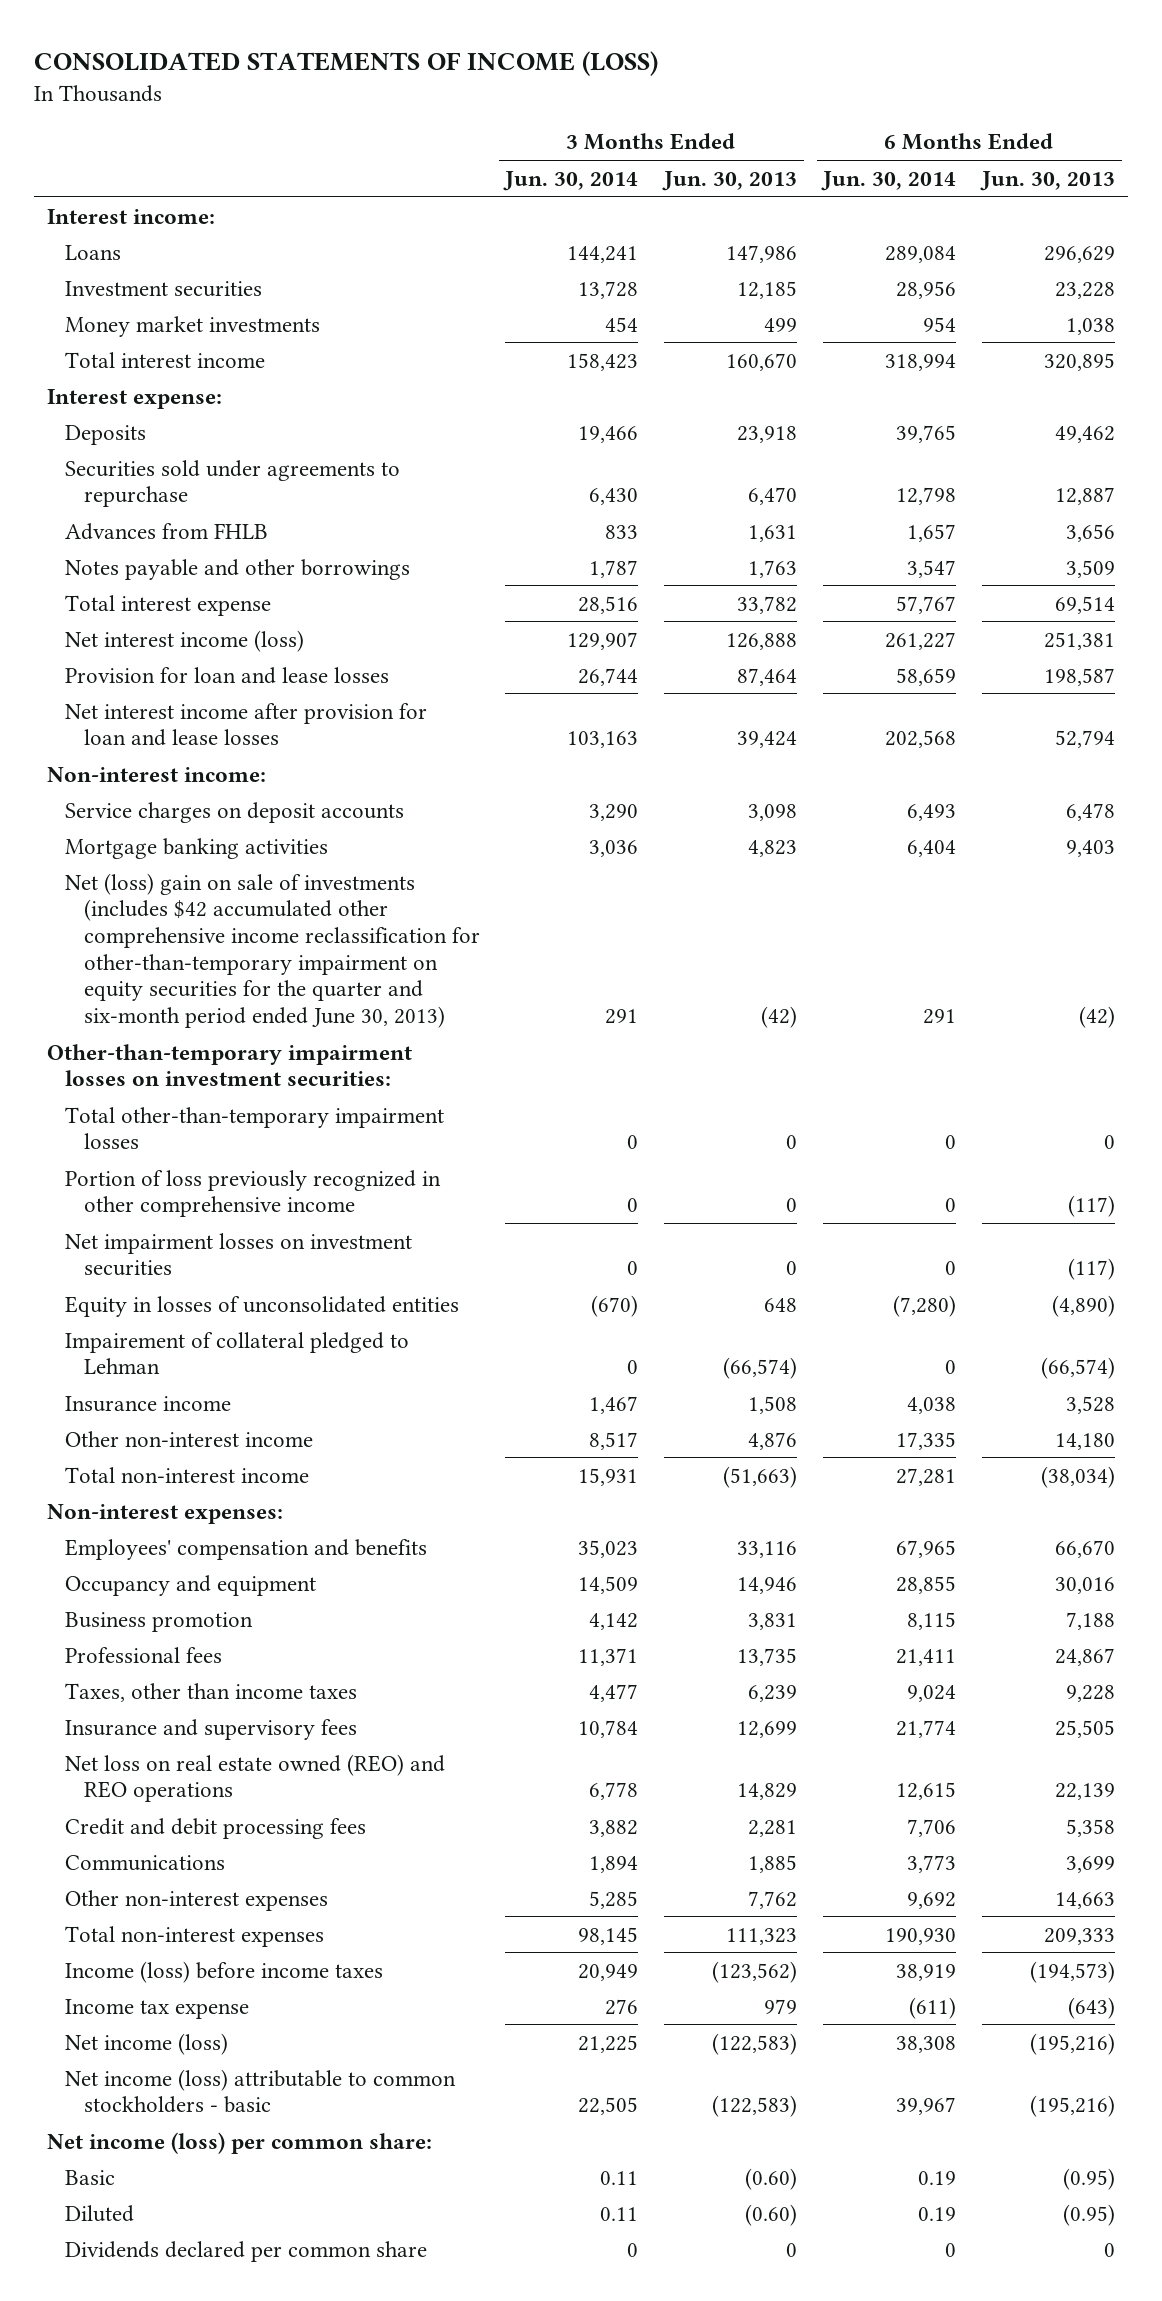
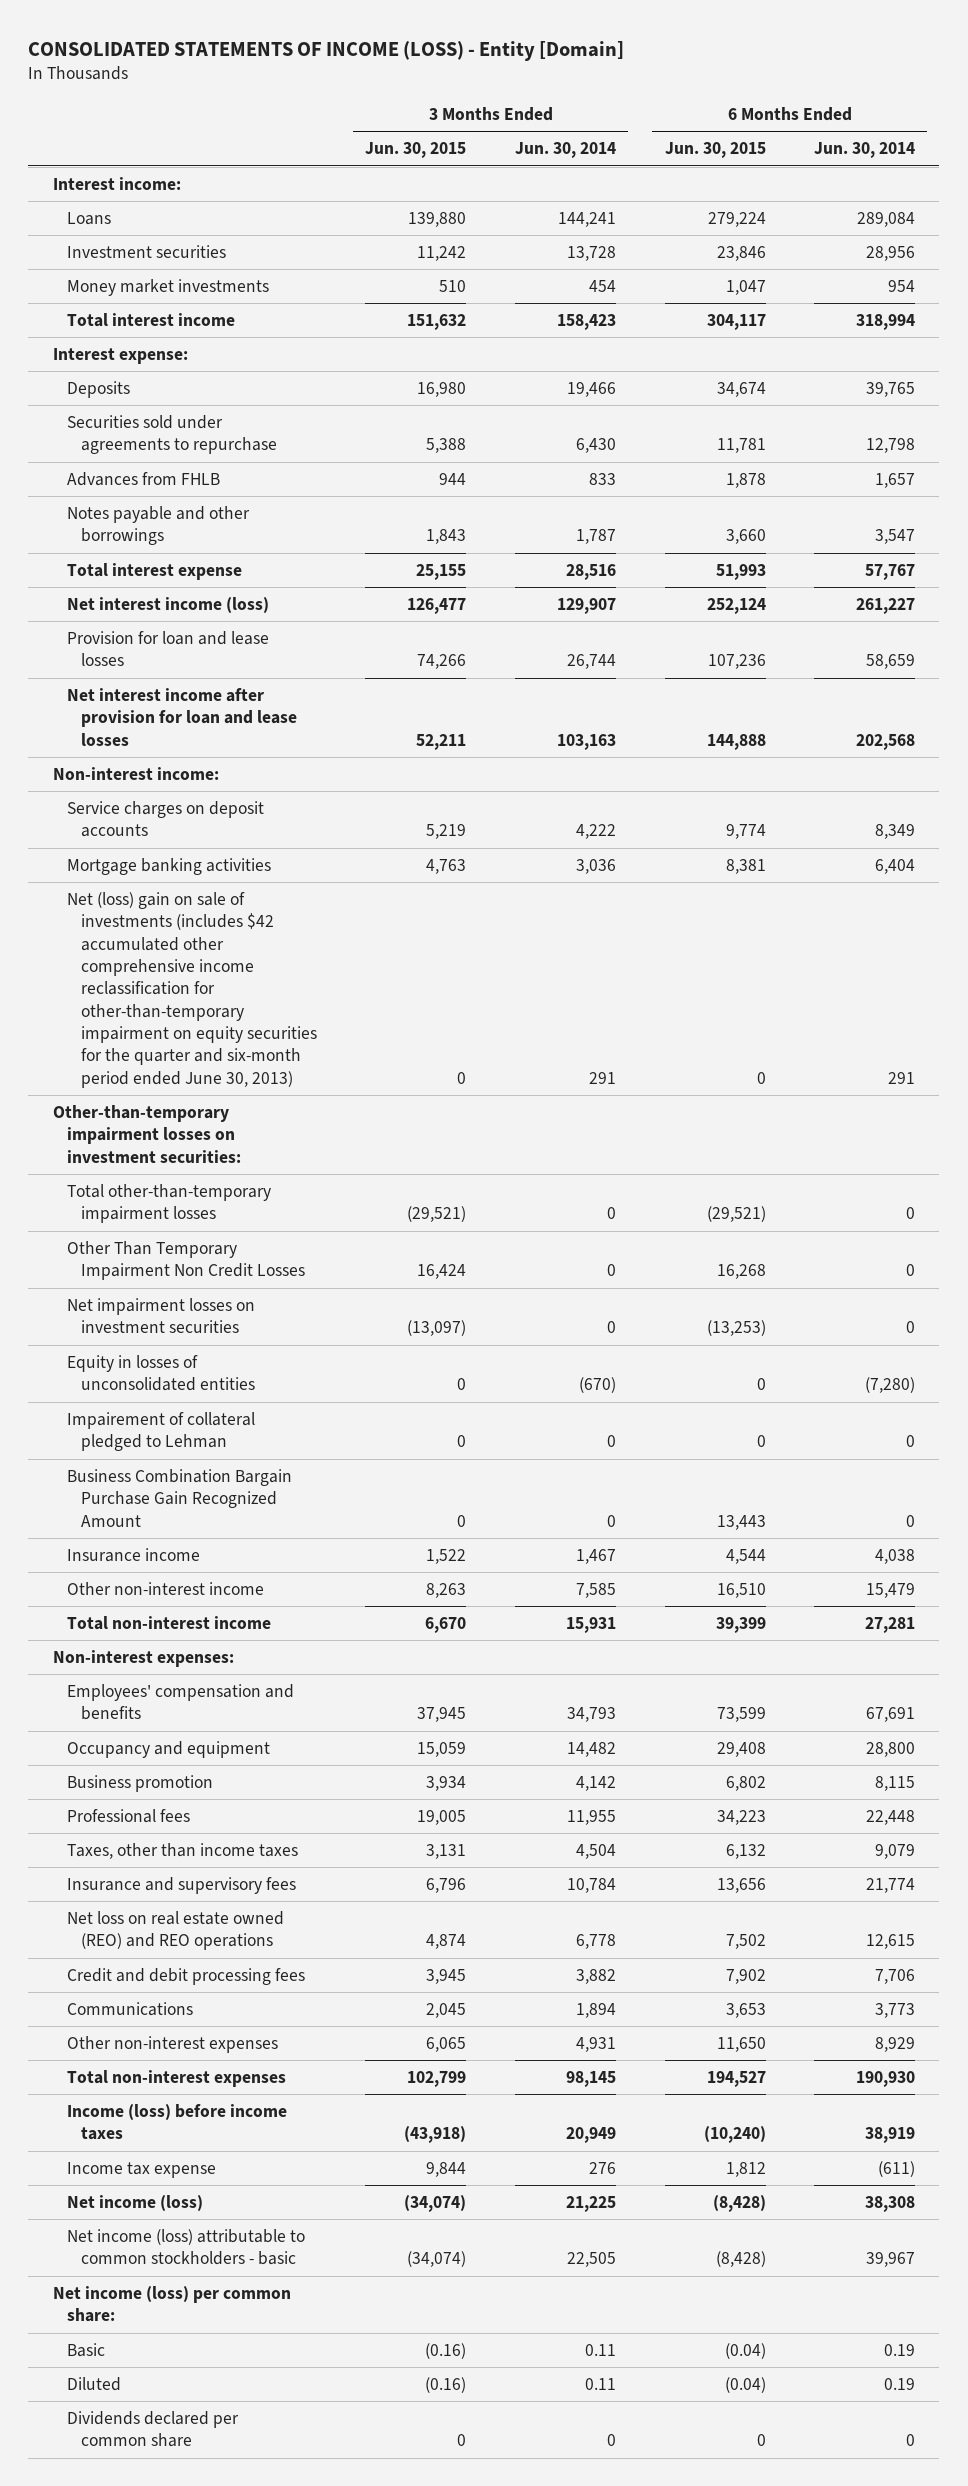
- CONSOLIDATED STATEMENTS OF INCOME (LOSS)
+ CONSOLIDATED STATEMENTS OF INCOME (LOSS) - Entity [Domain]
- | 3 Months Ended Jun. 30, 2014 | 3 Months Ended Jun. 30, 2013 | 6 Months Ended Jun. 30, 2014 | 6 Months Ended Jun. 30, 2013
+ | 3 Months Ended Jun. 30, 2015 | 3 Months Ended Jun. 30, 2014 | 6 Months Ended Jun. 30, 2015 | 6 Months Ended Jun. 30, 2014
- Service charges on deposit accounts | 3,290 | 3,098 | 6,493 | 6,478
+ Service charges on deposit accounts | 5,219 | 4,222 | 9,774 | 8,349
- Portion of loss previously recognized in other comprehensive income | 0 | 0 | 0 | (117)
+ Other Than Temporary Impairment Non Credit Losses | 16,424 | 0 | 16,268 | 0
+ Business Combination Bargain Purchase Gain Recognized Amount | 0 | 0 | 13,443 | 0
- Other non-interest income | 8,517 | 4,876 | 17,335 | 14,180
+ Other non-interest income | 8,263 | 7,585 | 16,510 | 15,479
- Employees' compensation and benefits | 35,023 | 33,116 | 67,965 | 66,670
- Occupancy and equipment | 14,509 | 14,946 | 28,855 | 30,016
+ Employees' compensation and benefits | 37,945 | 34,793 | 73,599 | 67,691
+ Occupancy and equipment | 15,059 | 14,482 | 29,408 | 28,800
- Professional fees | 11,371 | 13,735 | 21,411 | 24,867
- Taxes, other than income taxes | 4,477 | 6,239 | 9,024 | 9,228
+ Professional fees | 19,005 | 11,955 | 34,223 | 22,448
+ Taxes, other than income taxes | 3,131 | 4,504 | 6,132 | 9,079
- Other non-interest expenses | 5,285 | 7,762 | 9,692 | 14,663
+ Other non-interest expenses | 6,065 | 4,931 | 11,650 | 8,929

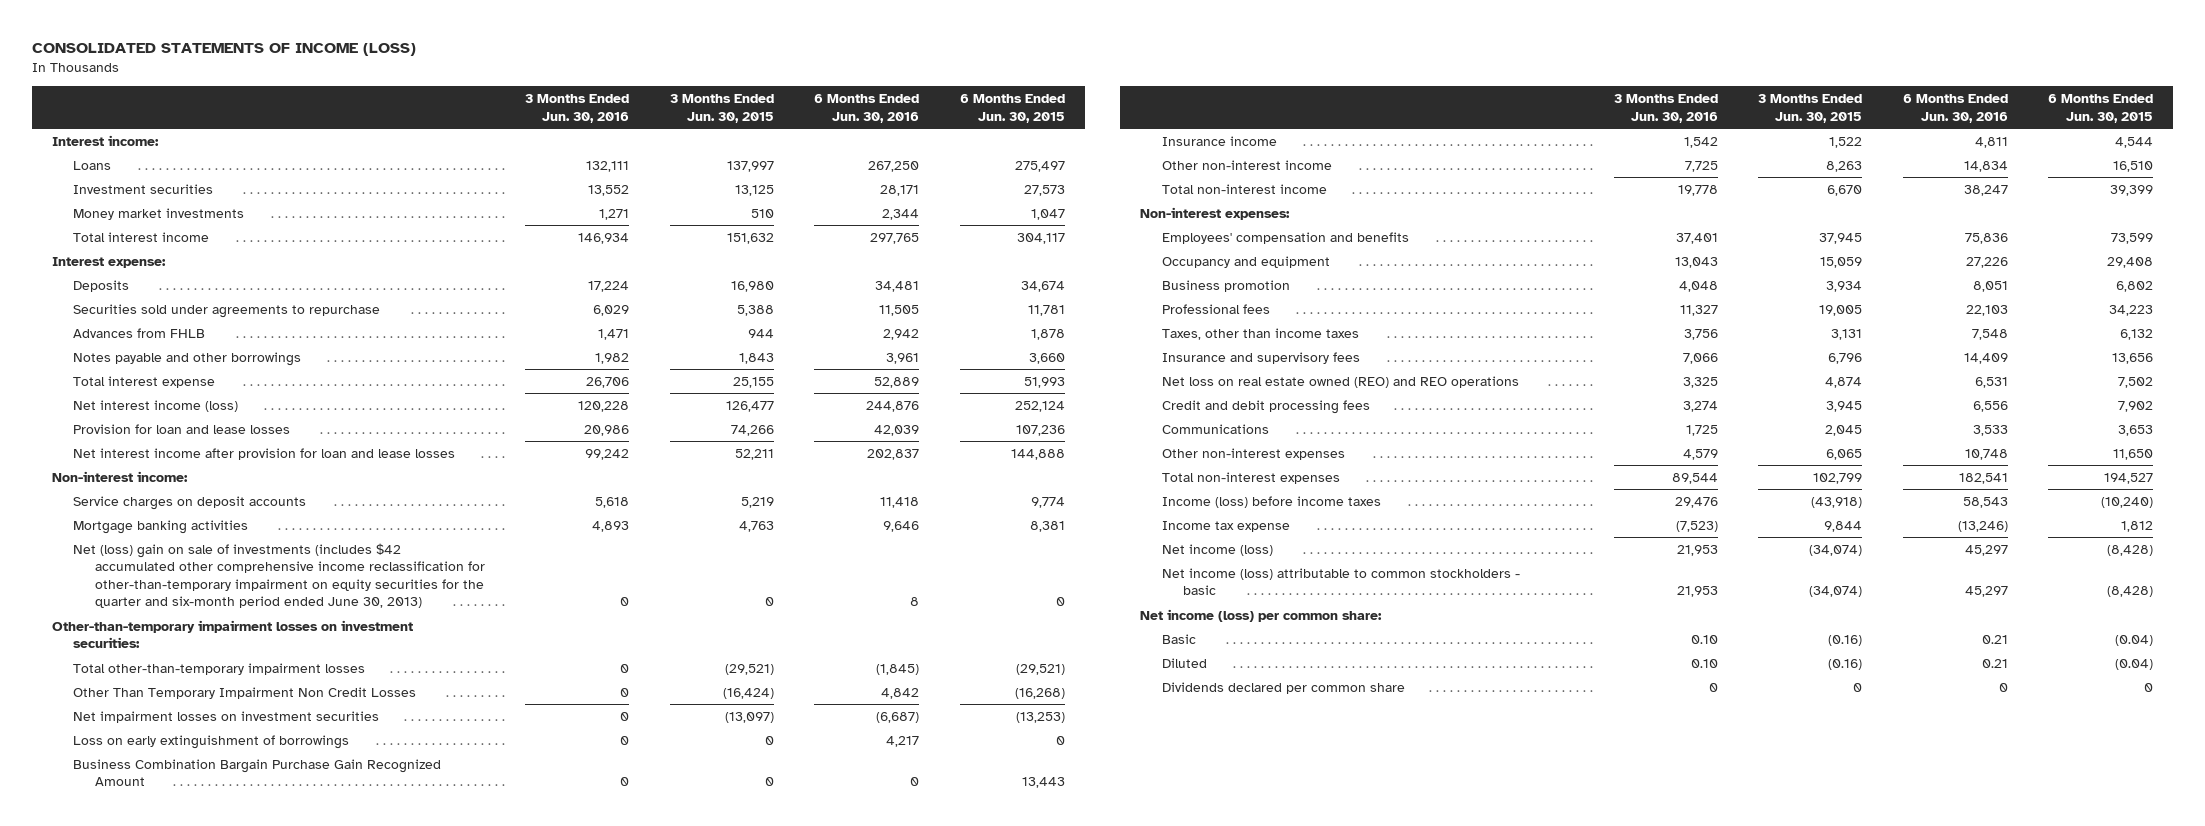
- CONSOLIDATED STATEMENTS OF INCOME (LOSS) - Entity [Domain]
+ CONSOLIDATED STATEMENTS OF INCOME (LOSS)
- | 3 Months Ended Jun. 30, 2015 | 3 Months Ended Jun. 30, 2014 | 6 Months Ended Jun. 30, 2015 | 6 Months Ended Jun. 30, 2014
+ | 3 Months Ended Jun. 30, 2016 | 3 Months Ended Jun. 30, 2015 | 6 Months Ended Jun. 30, 2016 | 6 Months Ended Jun. 30, 2015
- Loans | 139,880 | 144,241 | 279,224 | 289,084
- Investment securities | 11,242 | 13,728 | 23,846 | 28,956
+ Loans | 132,111 | 137,997 | 267,250 | 275,497
+ Investment securities | 13,552 | 13,125 | 28,171 | 27,573
- Other Than Temporary Impairment Non Credit Losses | 16,424 | 0 | 16,268 | 0
+ Other Than Temporary Impairment Non Credit Losses | 0 | (16,424) | 4,842 | (16,268)
- Equity in losses of unconsolidated entities | 0 | (670) | 0 | (7,280)
- Impairement of collateral pledged to Lehman | 0 | 0 | 0 | 0
+ Loss on early extinguishment of borrowings | 0 | 0 | 4,217 | 0

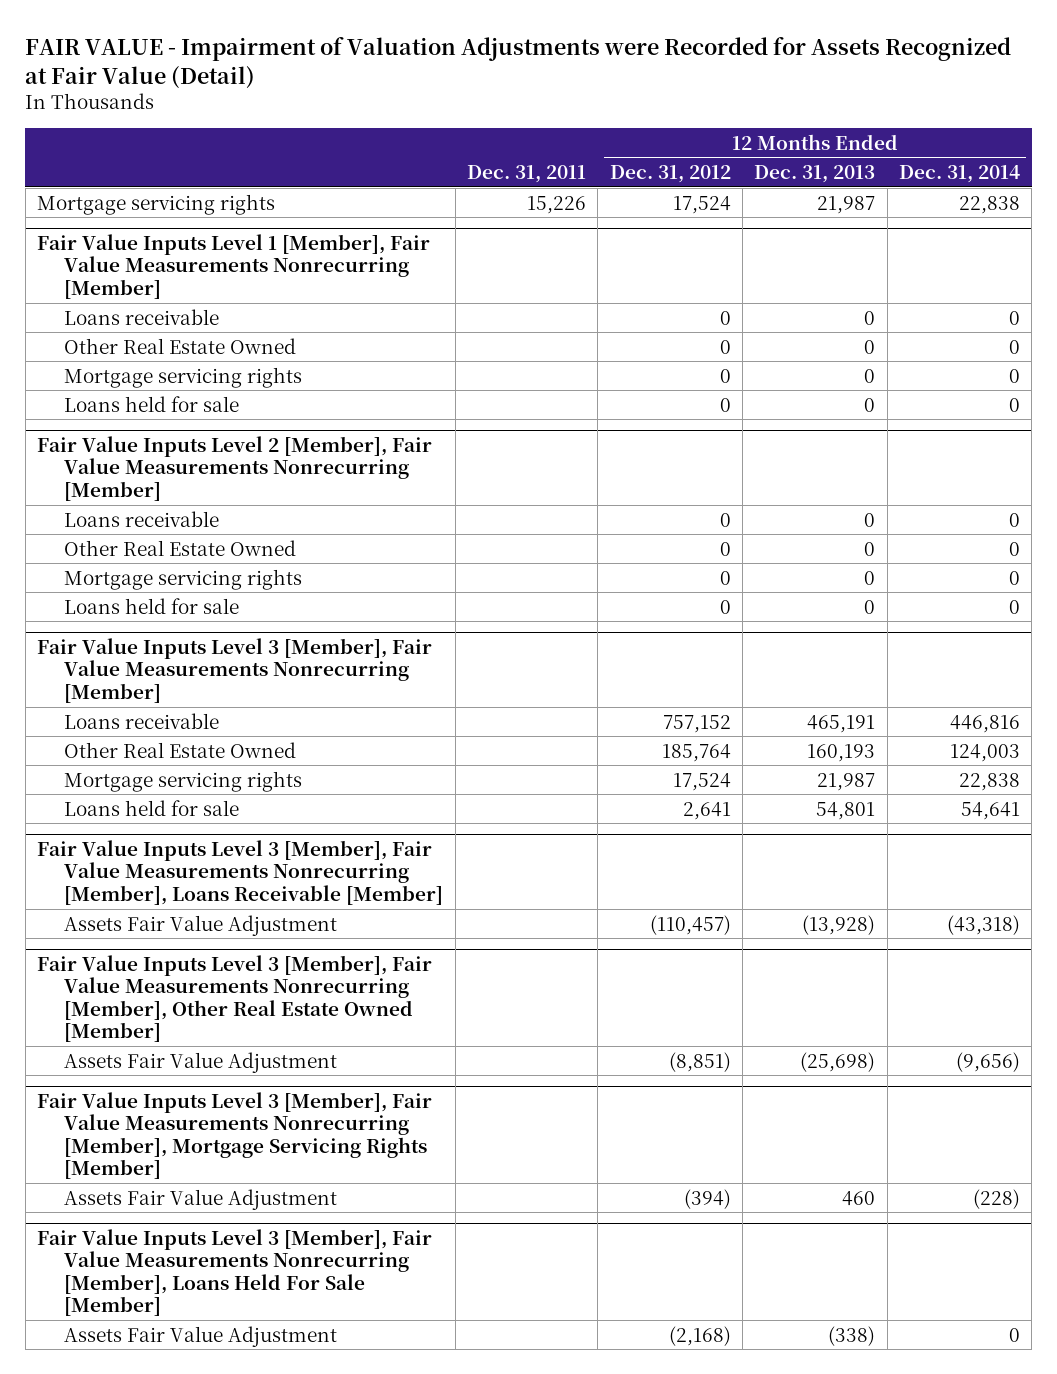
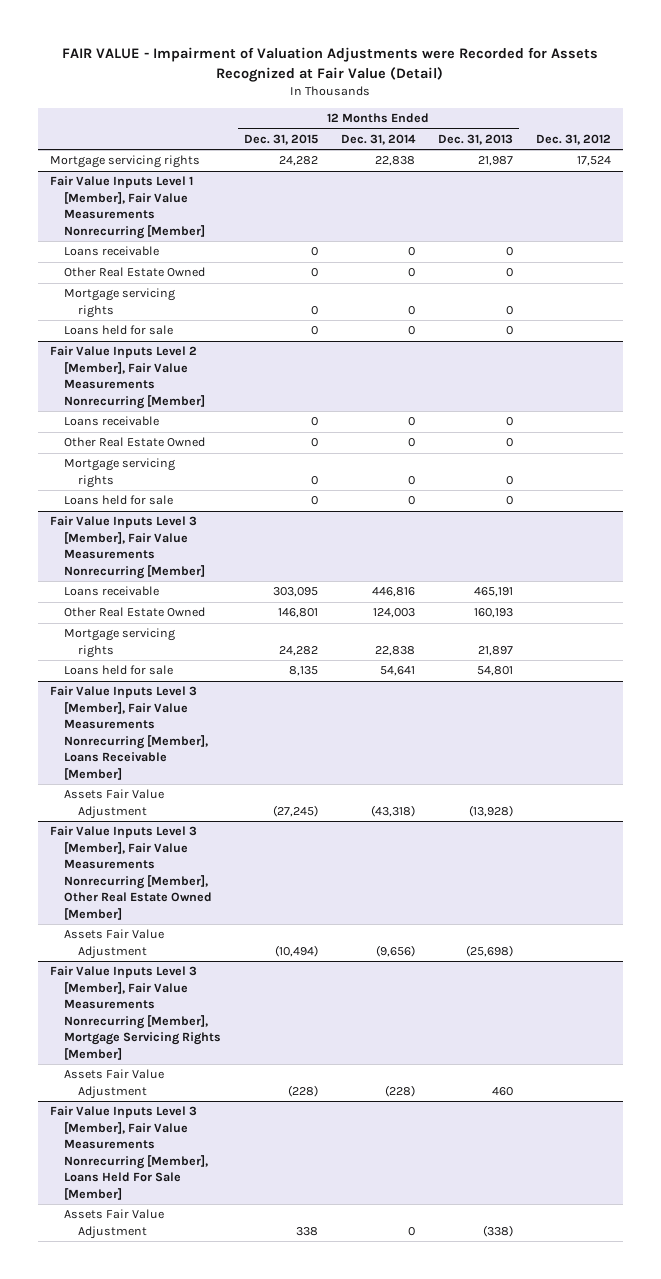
- | Dec. 31, 2011 | 12 Months Ended Dec. 31, 2012 | 12 Months Ended Dec. 31, 2013 | 12 Months Ended Dec. 31, 2014
+ | 12 Months Ended Dec. 31, 2015 | 12 Months Ended Dec. 31, 2014 | 12 Months Ended Dec. 31, 2013 | Dec. 31, 2012
@ Fair Value Inputs Level 3 [Member], Fair Value Measurements Nonrecurring [Member]
- Mortgage servicing rights | | 17,524 | 21,987 | 22,838
+ Mortgage servicing rights | 24,282 | 22,838 | 21,897 |

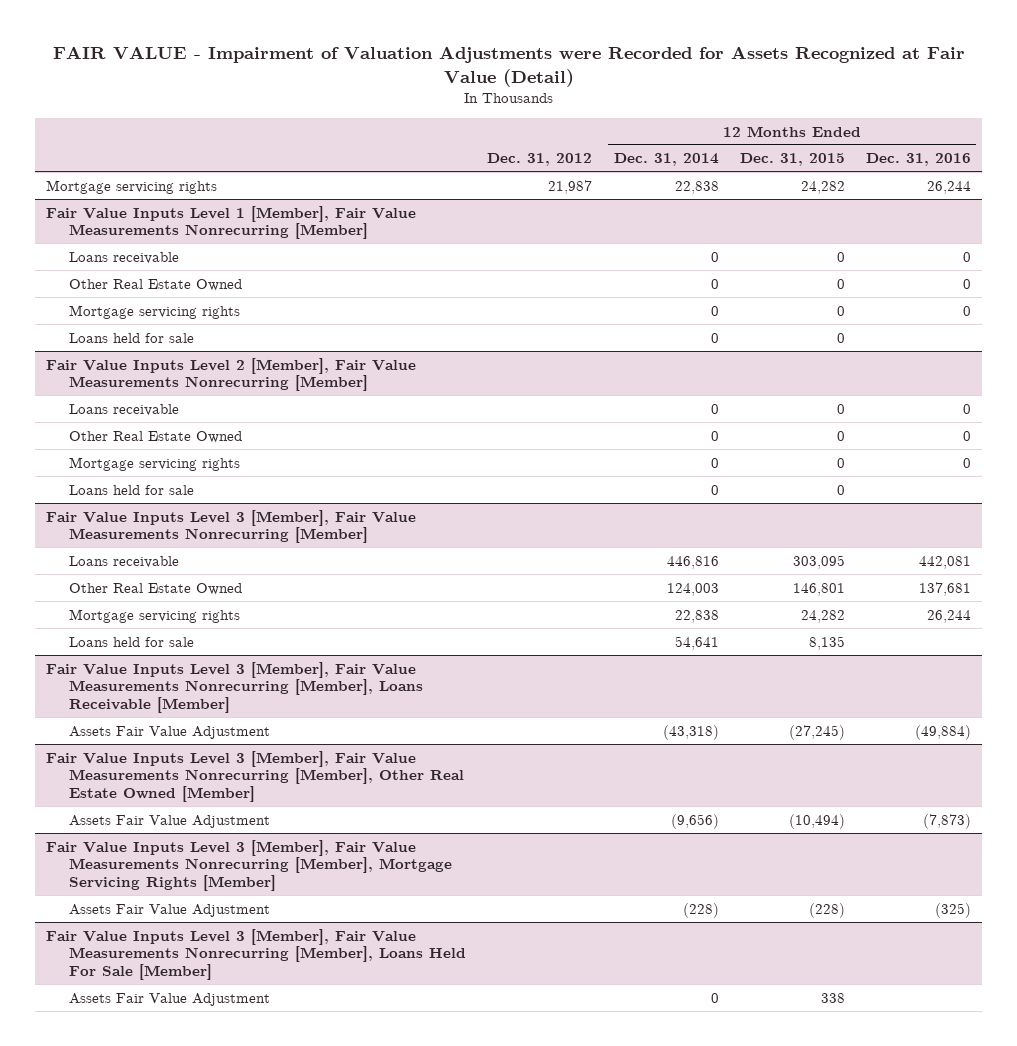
- | 12 Months Ended Dec. 31, 2015 | 12 Months Ended Dec. 31, 2014 | 12 Months Ended Dec. 31, 2013 | Dec. 31, 2012
+ | Dec. 31, 2012 | 12 Months Ended Dec. 31, 2014 | 12 Months Ended Dec. 31, 2015 | 12 Months Ended Dec. 31, 2016
- Mortgage servicing rights | 24,282 | 22,838 | 21,987 | 17,524
+ Mortgage servicing rights | 21,987 | 22,838 | 24,282 | 26,244

